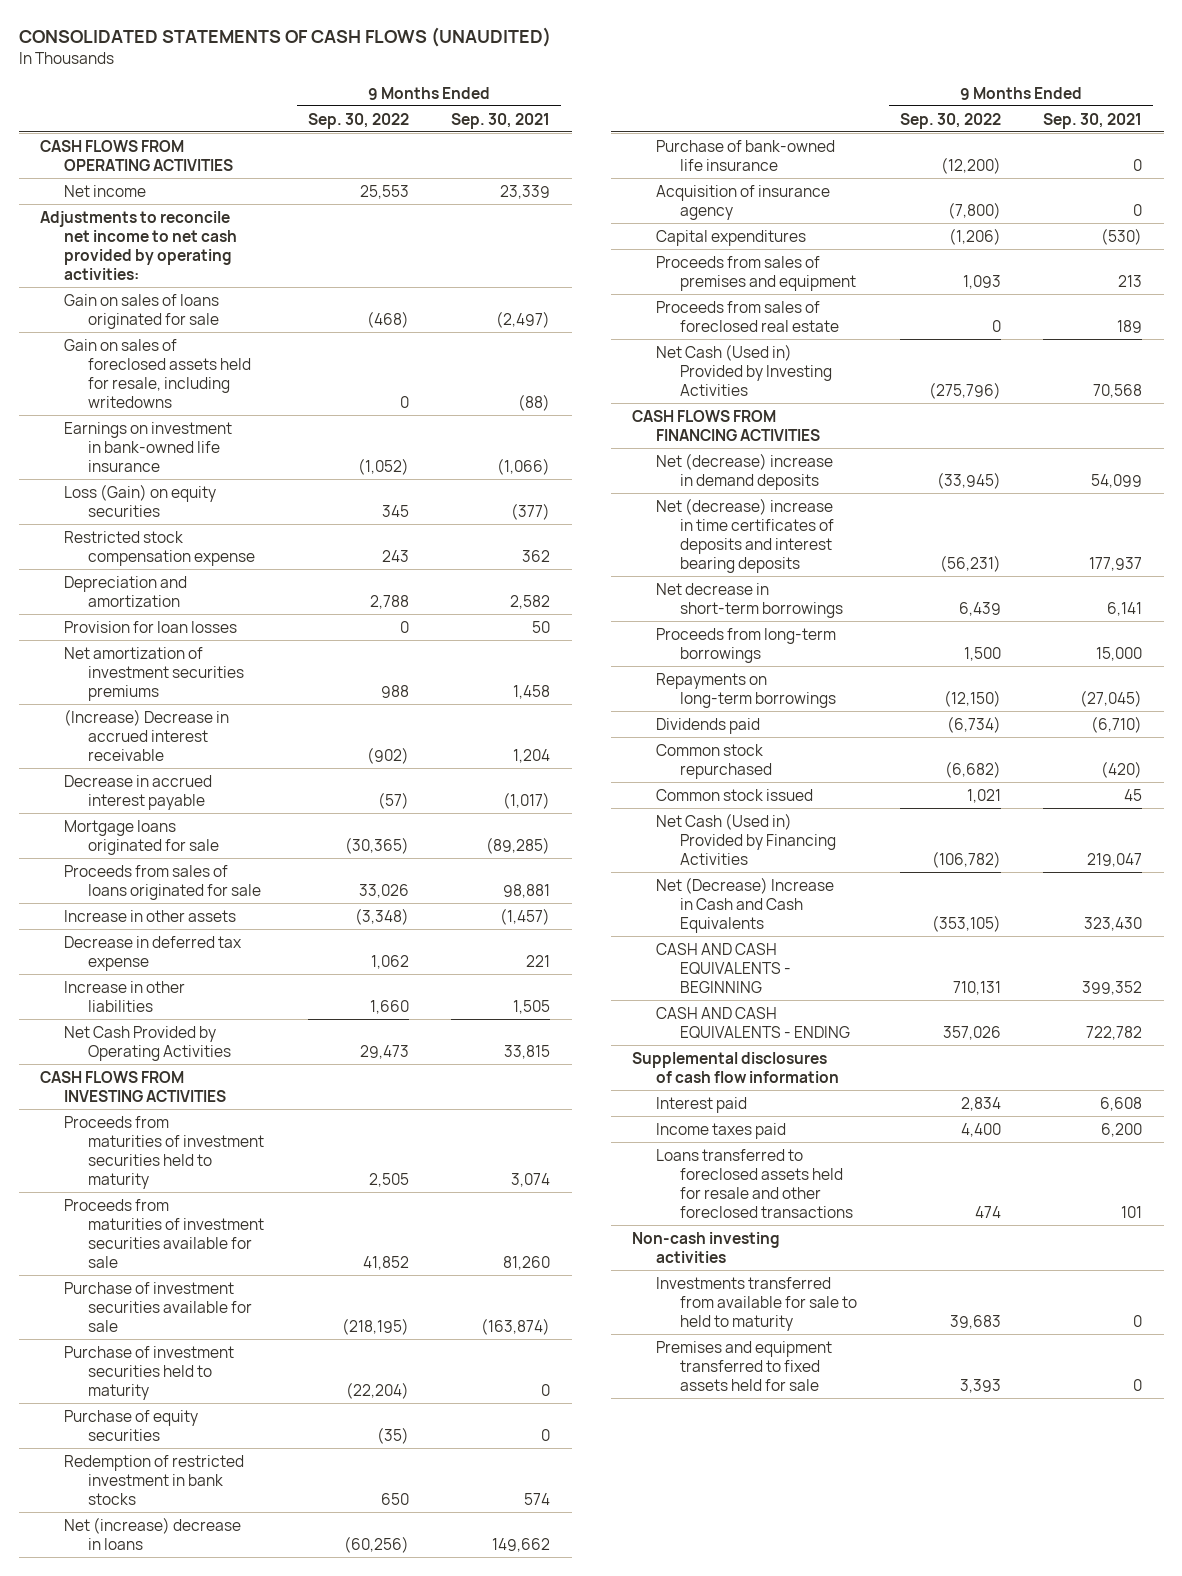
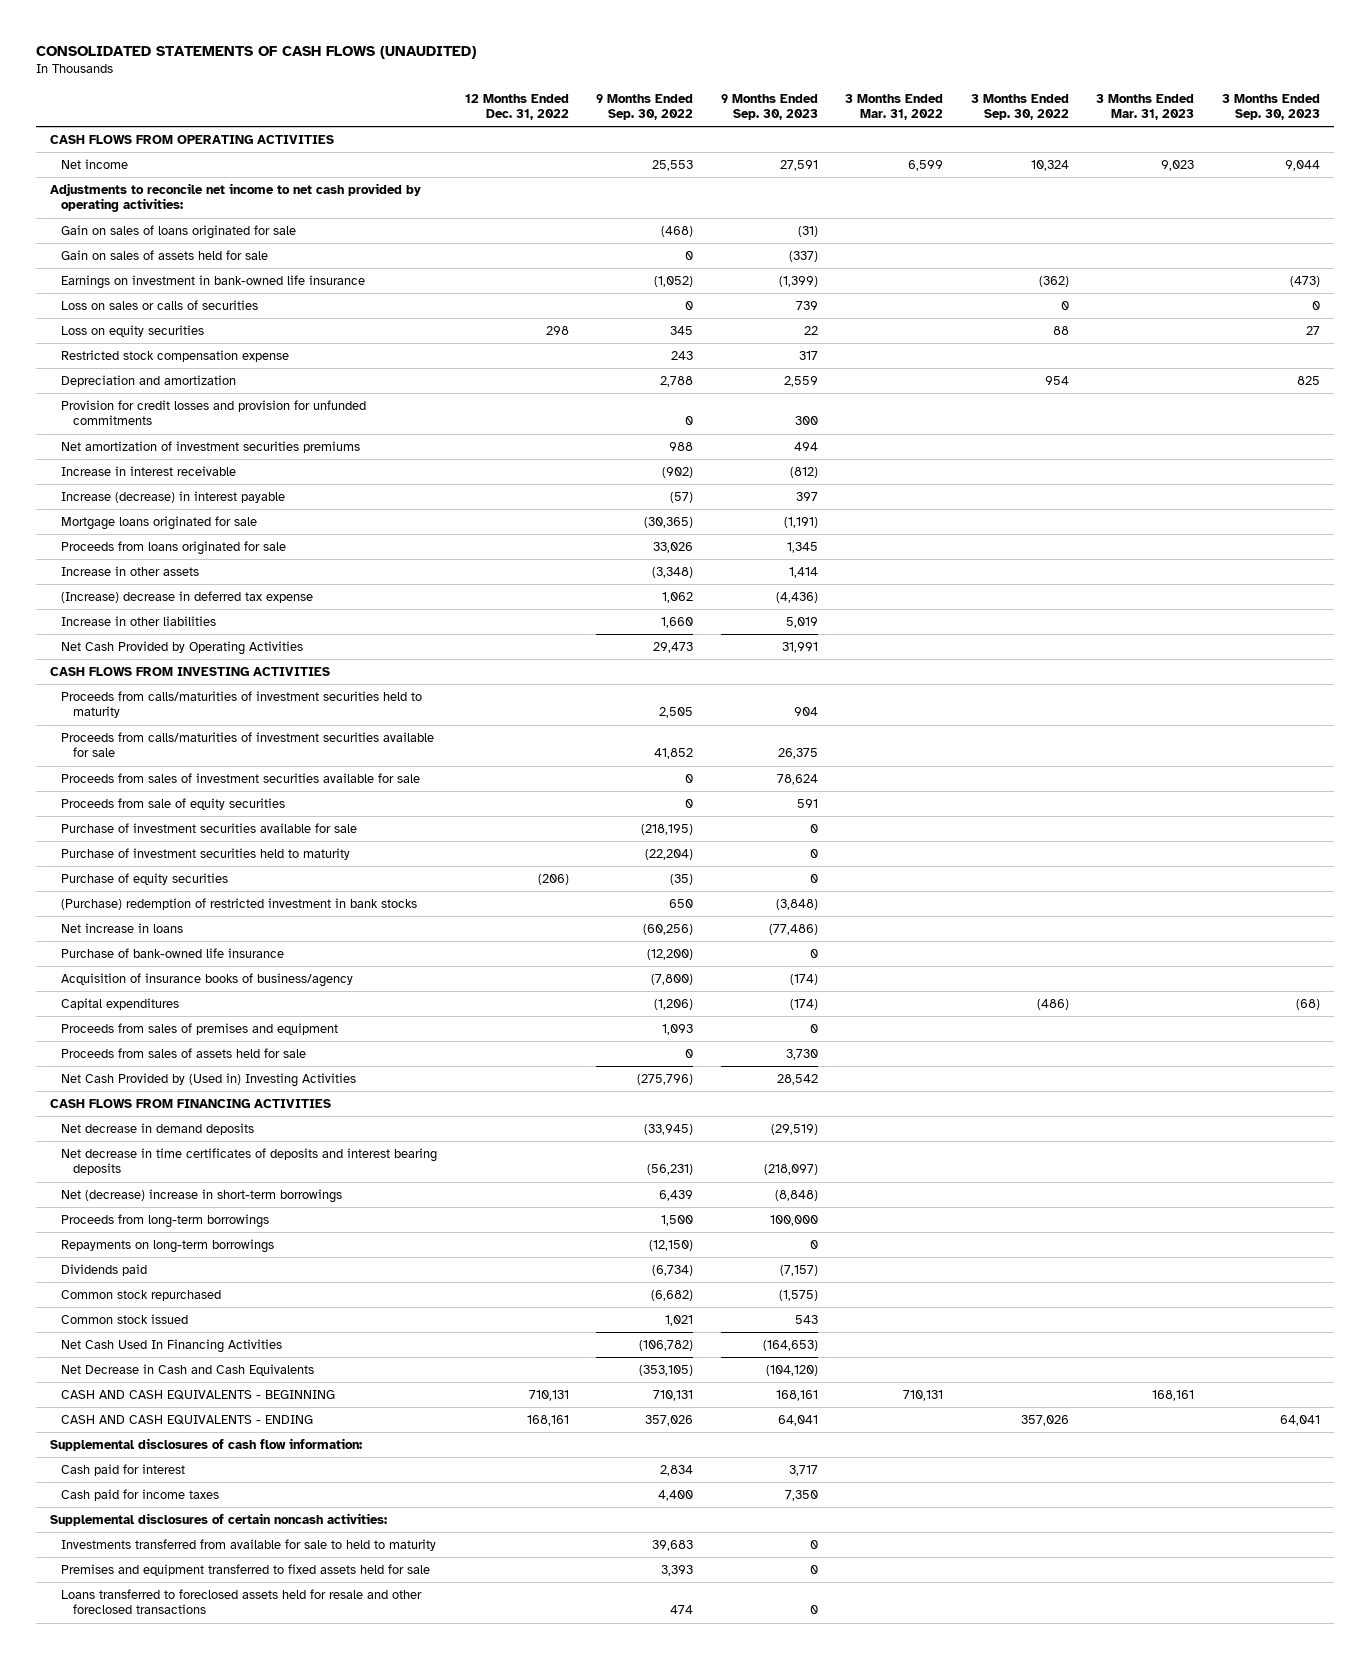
- | 9 Months Ended Sep. 30, 2022 | 9 Months Ended Sep. 30, 2021
+ | 12 Months Ended Dec. 31, 2022 | 9 Months Ended Sep. 30, 2022 | 9 Months Ended Sep. 30, 2023 | 3 Months Ended Mar. 31, 2022 | 3 Months Ended Sep. 30, 2022 | 3 Months Ended Mar. 31, 2023 | 3 Months Ended Sep. 30, 2023
- Gain on sales of foreclosed assets held for resale, including writedowns | 0 | (88)
+ Gain on sales of assets held for sale | | 0 | (337) | | | |
- Loss (Gain) on equity securities | 345 | (377)
+ Loss on sales or calls of securities | | 0 | 739 | | 0 | | 0
+ Loss on equity securities | 298 | 345 | 22 | | 88 | | 27
- Provision for loan losses | 0 | 50
+ Provision for credit losses and provision for unfunded commitments | | 0 | 300 | | | |
- (Increase) Decrease in accrued interest receivable | (902) | 1,204
- Decrease in accrued interest payable | (57) | (1,017)
+ Increase in interest receivable | | (902) | (812) | | | |
+ Increase (decrease) in interest payable | | (57) | 397 | | | |
- Proceeds from sales of loans originated for sale | 33,026 | 98,881
+ Proceeds from loans originated for sale | | 33,026 | 1,345 | | | |
- Decrease in deferred tax expense | 1,062 | 221
+ (Increase) decrease in deferred tax expense | | 1,062 | (4,436) | | | |
- Proceeds from maturities of investment securities held to maturity | 2,505 | 3,074
- Proceeds from maturities of investment securities available for sale | 41,852 | 81,260
+ Proceeds from calls/maturities of investment securities held to maturity | | 2,505 | 904 | | | |
+ Proceeds from calls/maturities of investment securities available for sale | | 41,852 | 26,375 | | | |
+ Proceeds from sales of investment securities available for sale | | 0 | 78,624 | | | |
+ Proceeds from sale of equity securities | | 0 | 591 | | | |
- Redemption of restricted investment in bank stocks | 650 | 574
- Net (increase) decrease in loans | (60,256) | 149,662
+ (Purchase) redemption of restricted investment in bank stocks | | 650 | (3,848) | | | |
+ Net increase in loans | | (60,256) | (77,486) | | | |
- Acquisition of insurance agency | (7,800) | 0
+ Acquisition of insurance books of business/agency | | (7,800) | (174) | | | |
- Proceeds from sales of foreclosed real estate | 0 | 189
- Net Cash (Used in) Provided by Investing Activities | (275,796) | 70,568
+ Proceeds from sales of assets held for sale | | 0 | 3,730 | | | |
+ Net Cash Provided by (Used in) Investing Activities | | (275,796) | 28,542 | | | |
- Net (decrease) increase in demand deposits | (33,945) | 54,099
- Net (decrease) increase in time certificates of deposits and interest bearing deposits | (56,231) | 177,937
- Net decrease in short-term borrowings | 6,439 | 6,141
+ Net decrease in demand deposits | | (33,945) | (29,519) | | | |
+ Net decrease in time certificates of deposits and interest bearing deposits | | (56,231) | (218,097) | | | |
+ Net (decrease) increase in short-term borrowings | | 6,439 | (8,848) | | | |
- Net Cash (Used in) Provided by Financing Activities | (106,782) | 219,047
- Net (Decrease) Increase in Cash and Cash Equivalents | (353,105) | 323,430
+ Net Cash Used In Financing Activities | | (106,782) | (164,653) | | | |
+ Net Decrease in Cash and Cash Equivalents | | (353,105) | (104,120) | | | |
- Supplemental disclosures of cash flow information
- Interest paid | 2,834 | 6,608
- Income taxes paid | 4,400 | 6,200
- Non-cash investing activities
+ Supplemental disclosures of cash flow information:
+ Cash paid for interest | | 2,834 | 3,717 | | | |
+ Cash paid for income taxes | | 4,400 | 7,350 | | | |
+ Supplemental disclosures of certain noncash activities:
moved down: Loans transferred to foreclosed assets held for resale and other foreclosed transactions | | 474 | 0 | | | |

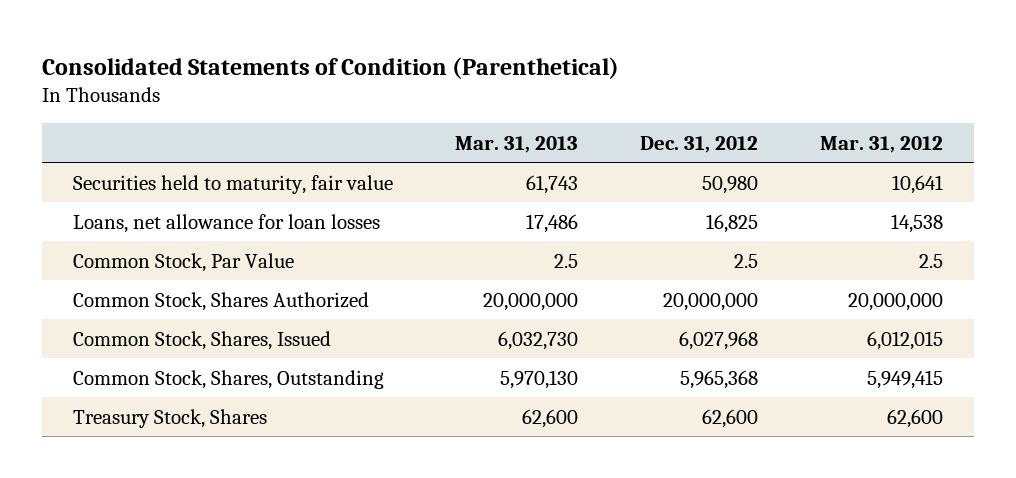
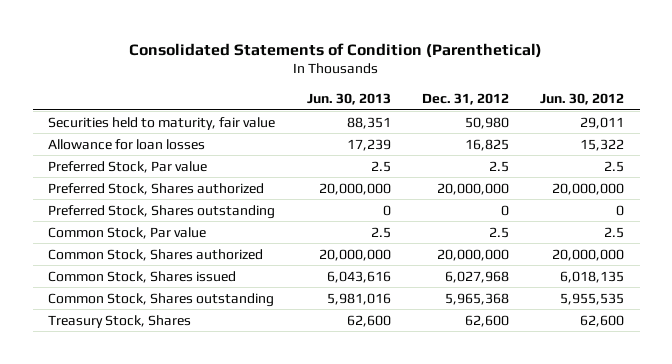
- | Mar. 31, 2013 | Dec. 31, 2012 | Mar. 31, 2012
+ | Jun. 30, 2013 | Dec. 31, 2012 | Jun. 30, 2012
- Loans, net allowance for loan losses | 17,486 | 16,825 | 14,538
- Common Stock, Par Value | 2.5 | 2.5 | 2.5
- Common Stock, Shares Authorized | 20,000,000 | 20,000,000 | 20,000,000
- Common Stock, Shares, Issued | 6,032,730 | 6,027,968 | 6,012,015
- Common Stock, Shares, Outstanding | 5,970,130 | 5,965,368 | 5,949,415
+ Allowance for loan losses | 17,239 | 16,825 | 15,322
+ Preferred Stock, Par value | 2.5 | 2.5 | 2.5
+ Preferred Stock, Shares authorized | 20,000,000 | 20,000,000 | 20,000,000
+ Preferred Stock, Shares outstanding | 0 | 0 | 0
+ Common Stock, Par value | 2.5 | 2.5 | 2.5
+ Common Stock, Shares authorized | 20,000,000 | 20,000,000 | 20,000,000
+ Common Stock, Shares issued | 6,043,616 | 6,027,968 | 6,018,135
+ Common Stock, Shares outstanding | 5,981,016 | 5,965,368 | 5,955,535

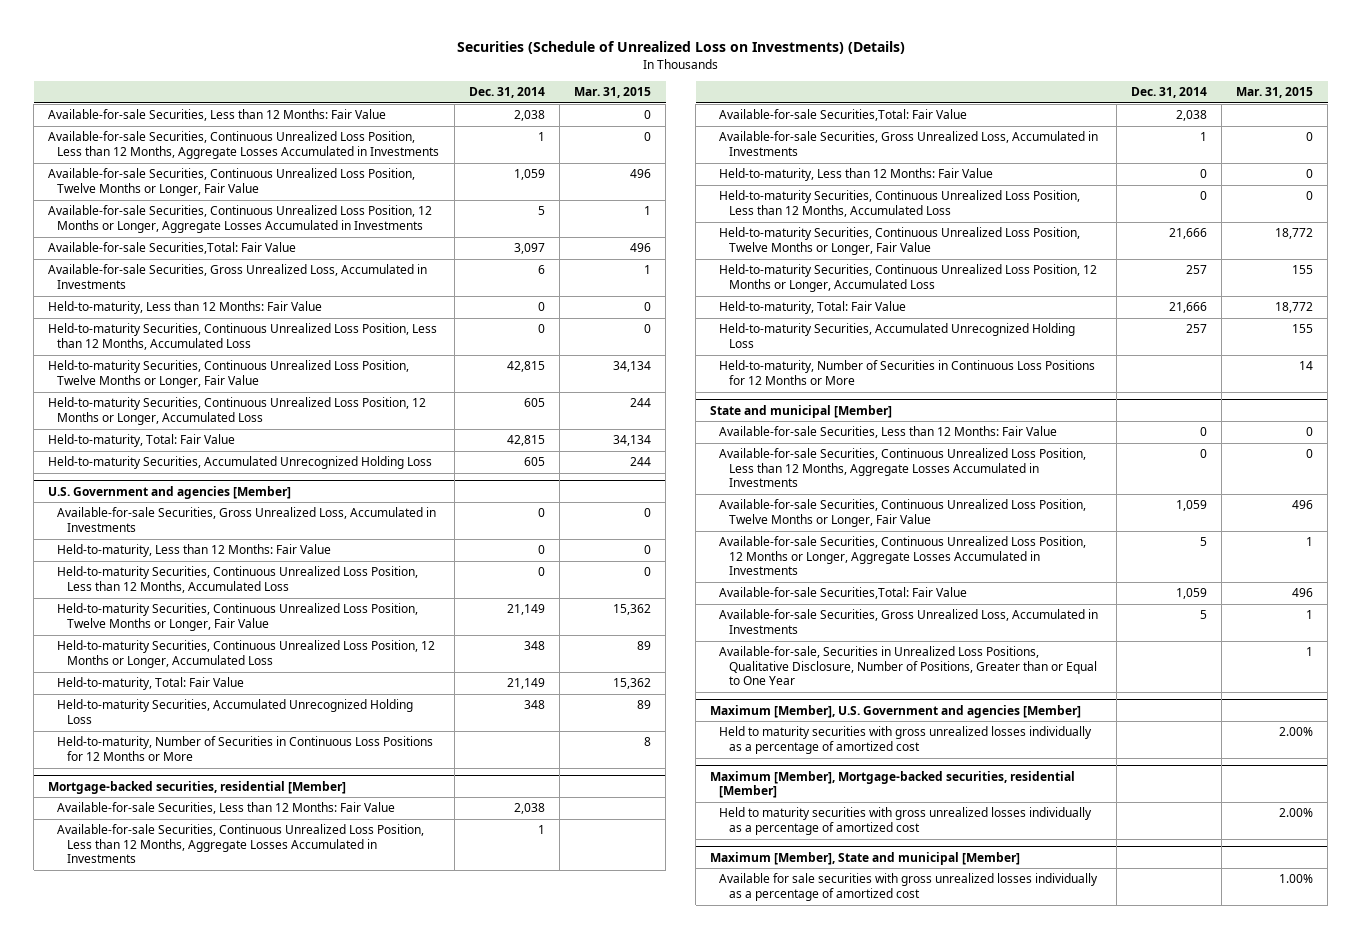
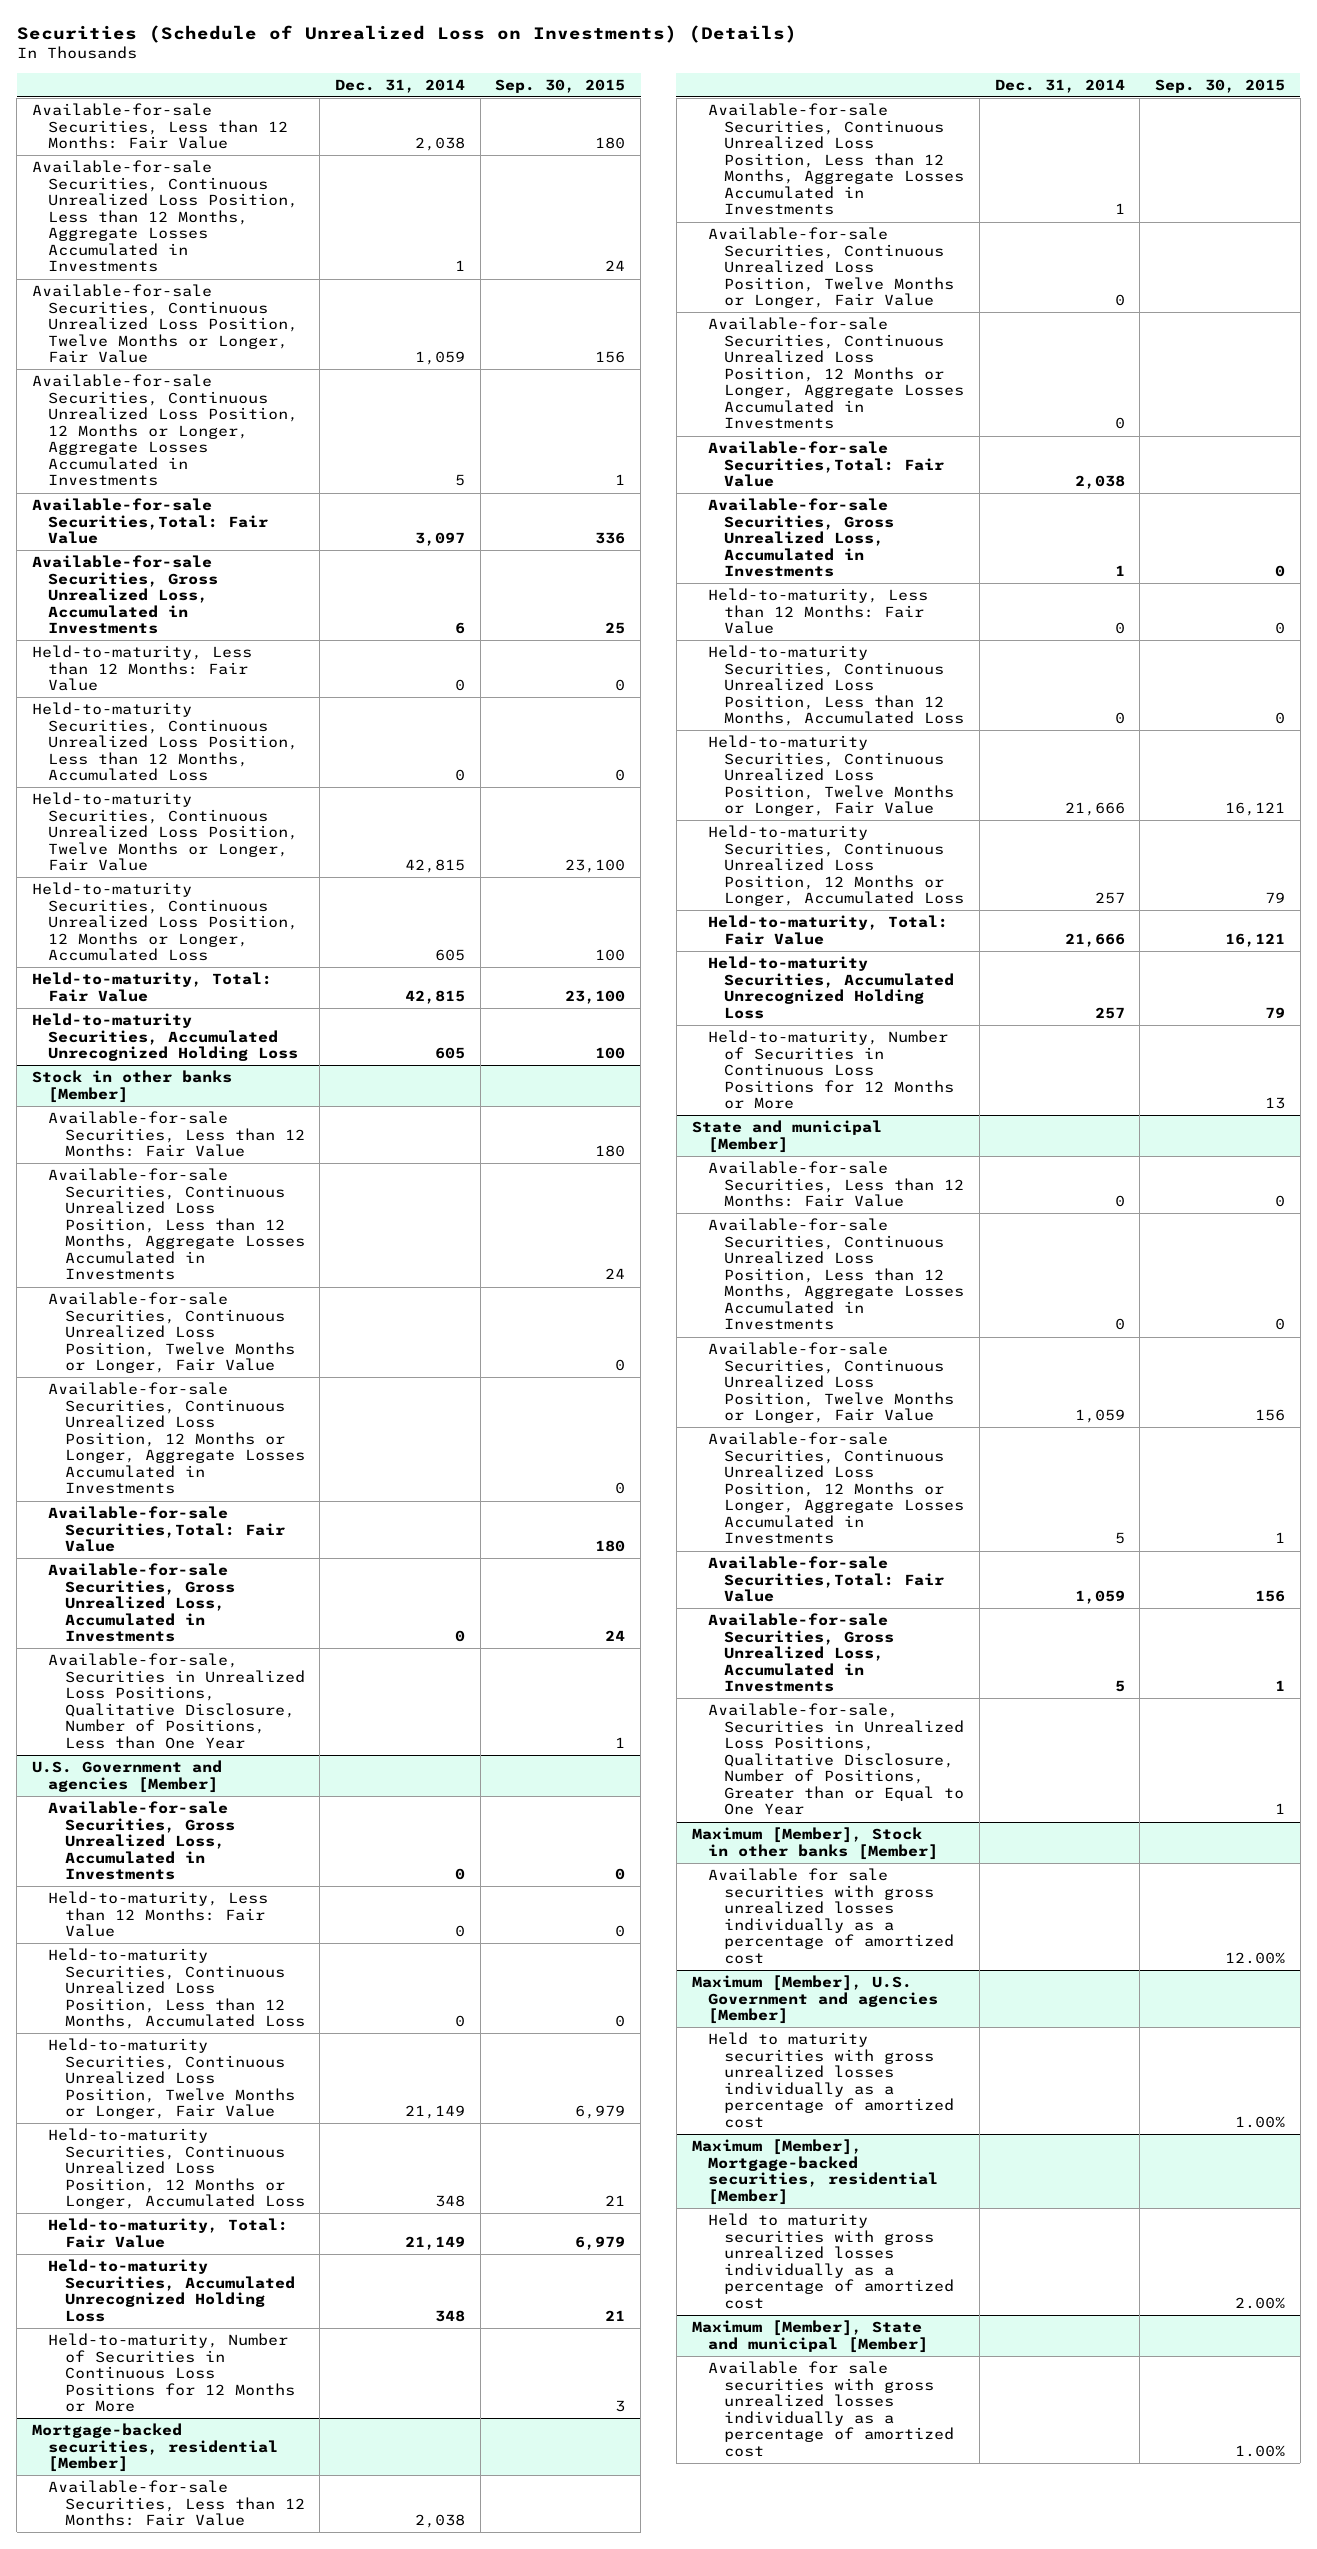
- | Dec. 31, 2014 | Mar. 31, 2015
+ | Dec. 31, 2014 | Sep. 30, 2015
+ Stock in other banks [Member]
+ Available-for-sale Securities, Less than 12 Months: Fair Value | | 180
+ Available-for-sale Securities, Continuous Unrealized Loss Position, Less than 12 Months, Aggregate Losses Accumulated in Investments | | 24
+ Available-for-sale Securities, Continuous Unrealized Loss Position, Twelve Months or Longer, Fair Value | | 0
+ Available-for-sale Securities, Continuous Unrealized Loss Position, 12 Months or Longer, Aggregate Losses Accumulated in Investments | | 0
+ Available-for-sale Securities,Total: Fair Value | | 180
+ Available-for-sale Securities, Gross Unrealized Loss, Accumulated in Investments | 0 | 24
+ Available-for-sale, Securities in Unrealized Loss Positions, Qualitative Disclosure, Number of Positions, Less than One Year | | 1
@ Mortgage-backed securities, residential [Member]
+ Available-for-sale Securities, Continuous Unrealized Loss Position, Twelve Months or Longer, Fair Value | 0 |
+ Available-for-sale Securities, Continuous Unrealized Loss Position, 12 Months or Longer, Aggregate Losses Accumulated in Investments | 0 |
+ Maximum [Member], Stock in other banks [Member]
+ Available for sale securities with gross unrealized losses individually as a percentage of amortized cost | | 12.00%

